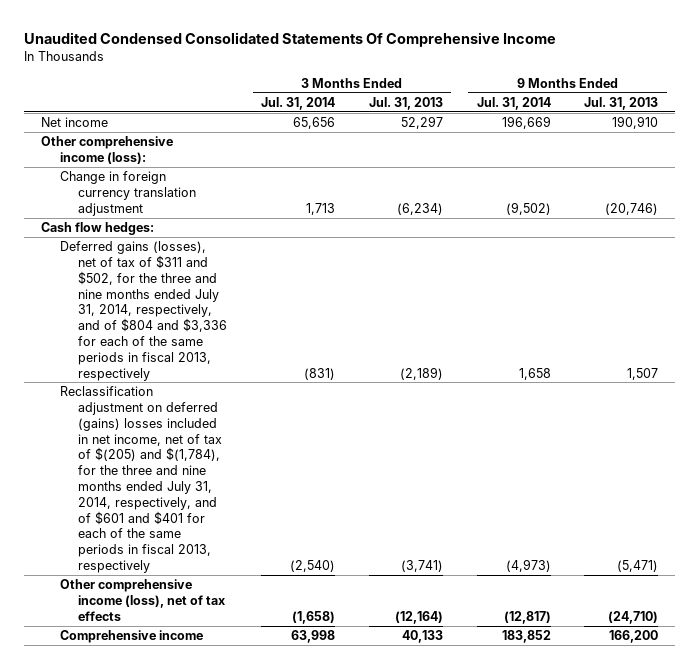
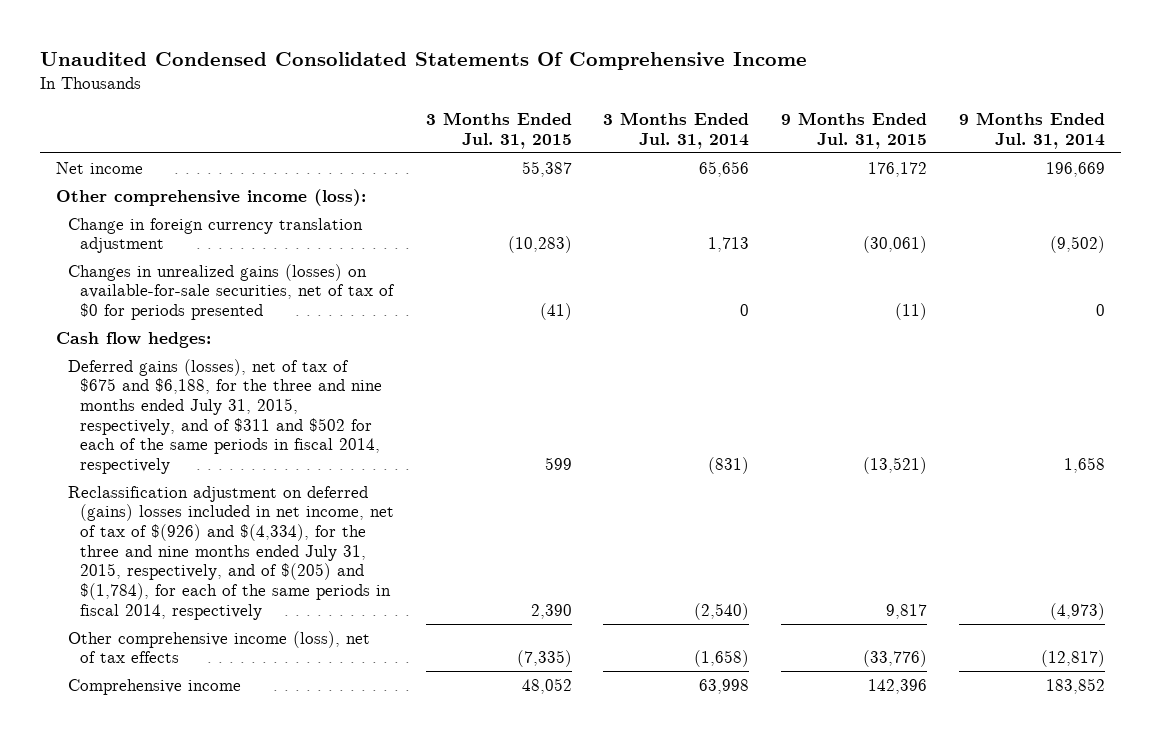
- | 3 Months Ended Jul. 31, 2014 | 3 Months Ended Jul. 31, 2013 | 9 Months Ended Jul. 31, 2014 | 9 Months Ended Jul. 31, 2013
+ | 3 Months Ended Jul. 31, 2015 | 3 Months Ended Jul. 31, 2014 | 9 Months Ended Jul. 31, 2015 | 9 Months Ended Jul. 31, 2014
+ Changes in unrealized gains (losses) on available-for-sale securities, net of tax of $0 for periods presented | (41) | 0 | (11) | 0
- Deferred gains (losses), net of tax of $311 and $502, for the three and nine months ended July 31, 2014, respectively, and of $804 and $3,336 for each of the same periods in fiscal 2013, respectively | (831) | (2,189) | 1,658 | 1,507
- Reclassification adjustment on deferred (gains) losses included in net income, net of tax of $(205) and $(1,784), for the three and nine months ended July 31, 2014, respectively, and of $601 and $401 for each of the same periods in fiscal 2013, respectively | (2,540) | (3,741) | (4,973) | (5,471)
+ Deferred gains (losses), net of tax of $675 and $6,188, for the three and nine months ended July 31, 2015, respectively, and of $311 and $502 for each of the same periods in fiscal 2014, respectively | 599 | (831) | (13,521) | 1,658
+ Reclassification adjustment on deferred (gains) losses included in net income, net of tax of $(926) and $(4,334), for the three and nine months ended July 31, 2015, respectively, and of $(205) and $(1,784), for each of the same periods in fiscal 2014, respectively | 2,390 | (2,540) | 9,817 | (4,973)

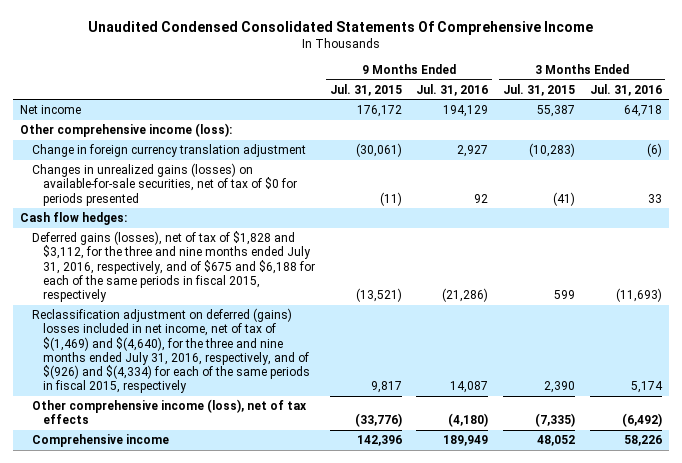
- | 3 Months Ended Jul. 31, 2015 | 3 Months Ended Jul. 31, 2014 | 9 Months Ended Jul. 31, 2015 | 9 Months Ended Jul. 31, 2014
+ | 9 Months Ended Jul. 31, 2015 | 9 Months Ended Jul. 31, 2016 | 3 Months Ended Jul. 31, 2015 | 3 Months Ended Jul. 31, 2016
- Deferred gains (losses), net of tax of $675 and $6,188, for the three and nine months ended July 31, 2015, respectively, and of $311 and $502 for each of the same periods in fiscal 2014, respectively | 599 | (831) | (13,521) | 1,658
- Reclassification adjustment on deferred (gains) losses included in net income, net of tax of $(926) and $(4,334), for the three and nine months ended July 31, 2015, respectively, and of $(205) and $(1,784), for each of the same periods in fiscal 2014, respectively | 2,390 | (2,540) | 9,817 | (4,973)
+ Deferred gains (losses), net of tax of $1,828 and $3,112, for the three and nine months ended July 31, 2016, respectively, and of $675 and $6,188 for each of the same periods in fiscal 2015, respectively | (13,521) | (21,286) | 599 | (11,693)
+ Reclassification adjustment on deferred (gains) losses included in net income, net of tax of $(1,469) and $(4,640), for the three and nine months ended July 31, 2016, respectively, and of $(926) and $(4,334) for each of the same periods in fiscal 2015, respectively | 9,817 | 14,087 | 2,390 | 5,174

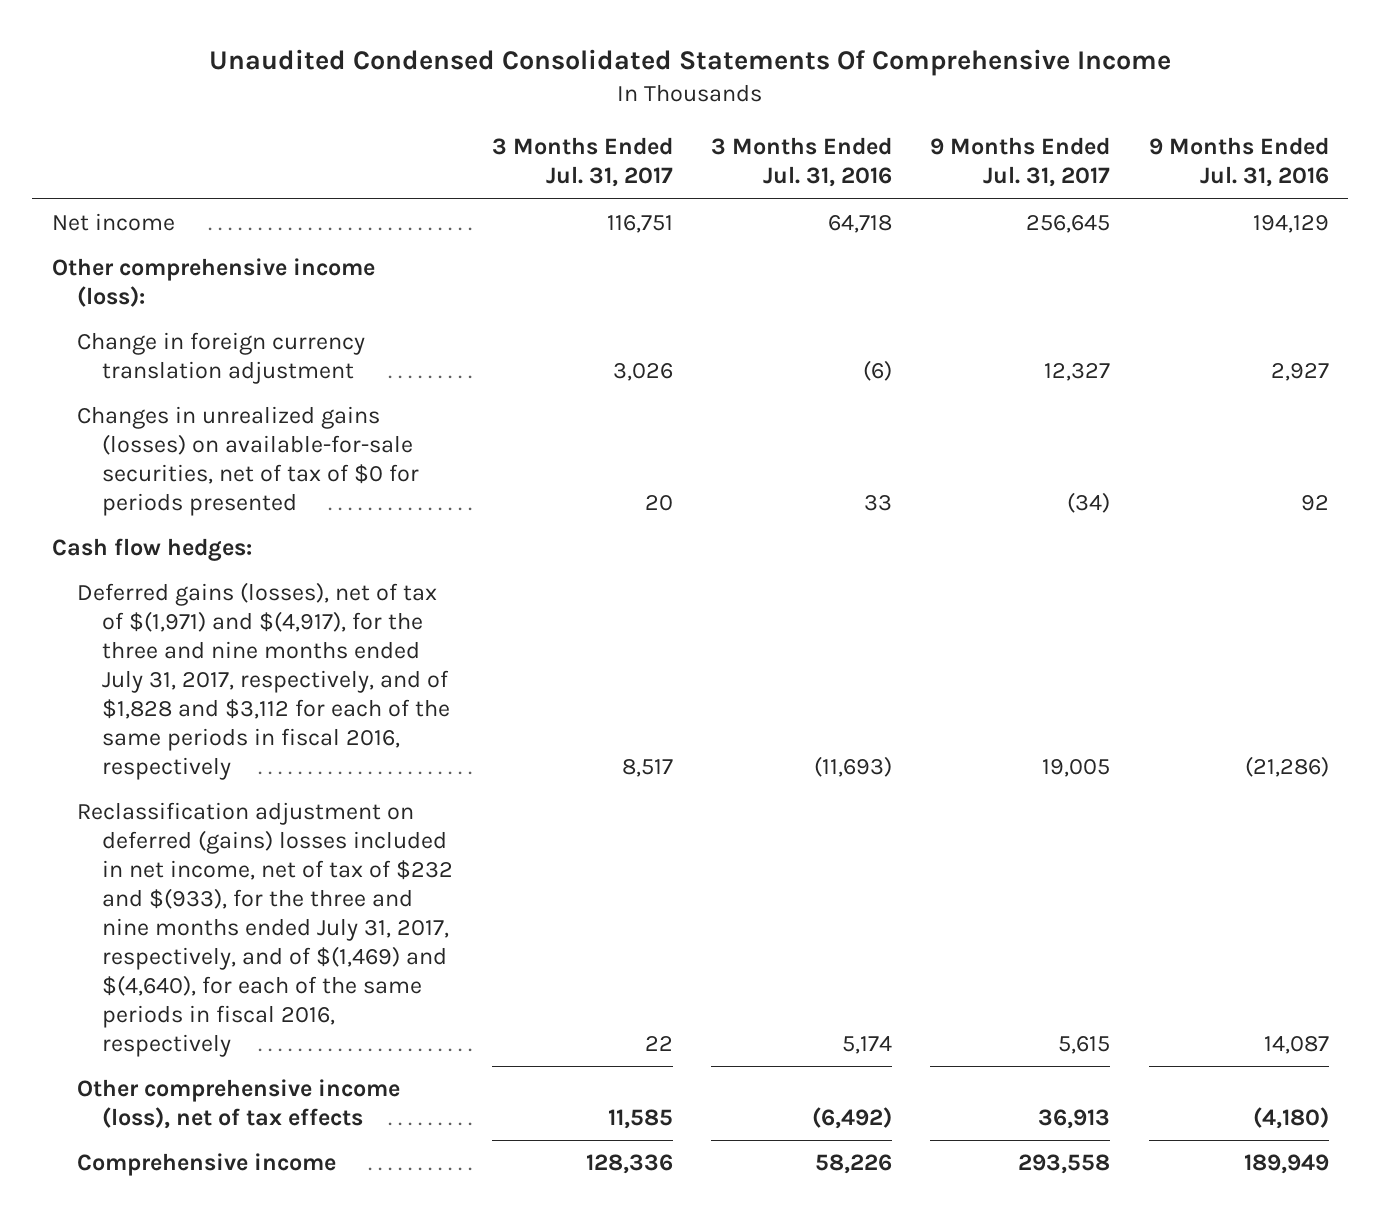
- | 9 Months Ended Jul. 31, 2015 | 9 Months Ended Jul. 31, 2016 | 3 Months Ended Jul. 31, 2015 | 3 Months Ended Jul. 31, 2016
+ | 3 Months Ended Jul. 31, 2017 | 3 Months Ended Jul. 31, 2016 | 9 Months Ended Jul. 31, 2017 | 9 Months Ended Jul. 31, 2016
- Deferred gains (losses), net of tax of $1,828 and $3,112, for the three and nine months ended July 31, 2016, respectively, and of $675 and $6,188 for each of the same periods in fiscal 2015, respectively | (13,521) | (21,286) | 599 | (11,693)
- Reclassification adjustment on deferred (gains) losses included in net income, net of tax of $(1,469) and $(4,640), for the three and nine months ended July 31, 2016, respectively, and of $(926) and $(4,334) for each of the same periods in fiscal 2015, respectively | 9,817 | 14,087 | 2,390 | 5,174
+ Deferred gains (losses), net of tax of $(1,971) and $(4,917), for the three and nine months ended July 31, 2017, respectively, and of $1,828 and $3,112 for each of the same periods in fiscal 2016, respectively | 8,517 | (11,693) | 19,005 | (21,286)
+ Reclassification adjustment on deferred (gains) losses included in net income, net of tax of $232 and $(933), for the three and nine months ended July 31, 2017, respectively, and of $(1,469) and $(4,640), for each of the same periods in fiscal 2016, respectively | 22 | 5,174 | 5,615 | 14,087

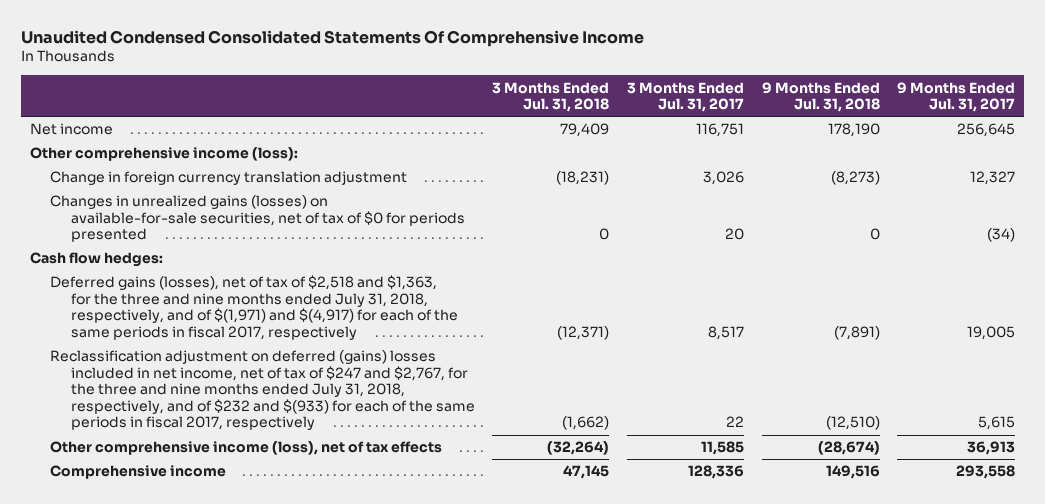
- | 3 Months Ended Jul. 31, 2017 | 3 Months Ended Jul. 31, 2016 | 9 Months Ended Jul. 31, 2017 | 9 Months Ended Jul. 31, 2016
+ | 3 Months Ended Jul. 31, 2018 | 3 Months Ended Jul. 31, 2017 | 9 Months Ended Jul. 31, 2018 | 9 Months Ended Jul. 31, 2017
- Deferred gains (losses), net of tax of $(1,971) and $(4,917), for the three and nine months ended July 31, 2017, respectively, and of $1,828 and $3,112 for each of the same periods in fiscal 2016, respectively | 8,517 | (11,693) | 19,005 | (21,286)
- Reclassification adjustment on deferred (gains) losses included in net income, net of tax of $232 and $(933), for the three and nine months ended July 31, 2017, respectively, and of $(1,469) and $(4,640), for each of the same periods in fiscal 2016, respectively | 22 | 5,174 | 5,615 | 14,087
+ Deferred gains (losses), net of tax of $2,518 and $1,363, for the three and nine months ended July 31, 2018, respectively, and of $(1,971) and $(4,917) for each of the same periods in fiscal 2017, respectively | (12,371) | 8,517 | (7,891) | 19,005
+ Reclassification adjustment on deferred (gains) losses included in net income, net of tax of $247 and $2,767, for the three and nine months ended July 31, 2018, respectively, and of $232 and $(933) for each of the same periods in fiscal 2017, respectively | (1,662) | 22 | (12,510) | 5,615

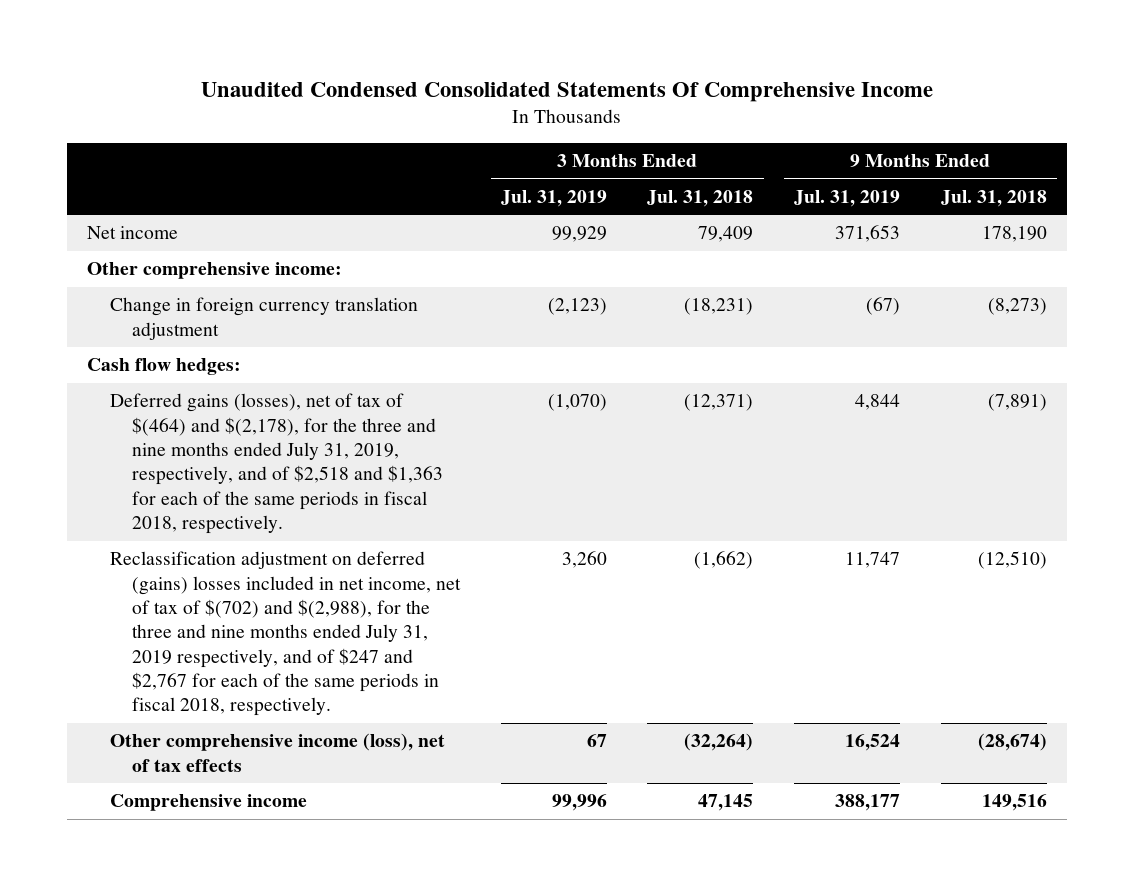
- | 3 Months Ended Jul. 31, 2018 | 3 Months Ended Jul. 31, 2017 | 9 Months Ended Jul. 31, 2018 | 9 Months Ended Jul. 31, 2017
+ | 3 Months Ended Jul. 31, 2019 | 3 Months Ended Jul. 31, 2018 | 9 Months Ended Jul. 31, 2019 | 9 Months Ended Jul. 31, 2018
- Other comprehensive income (loss):
+ Other comprehensive income:
- Changes in unrealized gains (losses) on available-for-sale securities, net of tax of $0 for periods presented | 0 | 20 | 0 | (34)
- Deferred gains (losses), net of tax of $2,518 and $1,363, for the three and nine months ended July 31, 2018, respectively, and of $(1,971) and $(4,917) for each of the same periods in fiscal 2017, respectively | (12,371) | 8,517 | (7,891) | 19,005
- Reclassification adjustment on deferred (gains) losses included in net income, net of tax of $247 and $2,767, for the three and nine months ended July 31, 2018, respectively, and of $232 and $(933) for each of the same periods in fiscal 2017, respectively | (1,662) | 22 | (12,510) | 5,615
+ Deferred gains (losses), net of tax of $(464) and $(2,178), for the three and nine months ended July 31, 2019, respectively, and of $2,518 and $1,363 for each of the same periods in fiscal 2018, respectively. | (1,070) | (12,371) | 4,844 | (7,891)
+ Reclassification adjustment on deferred (gains) losses included in net income, net of tax of $(702) and $(2,988), for the three and nine months ended July 31, 2019 respectively, and of $247 and $2,767 for each of the same periods in fiscal 2018, respectively. | 3,260 | (1,662) | 11,747 | (12,510)

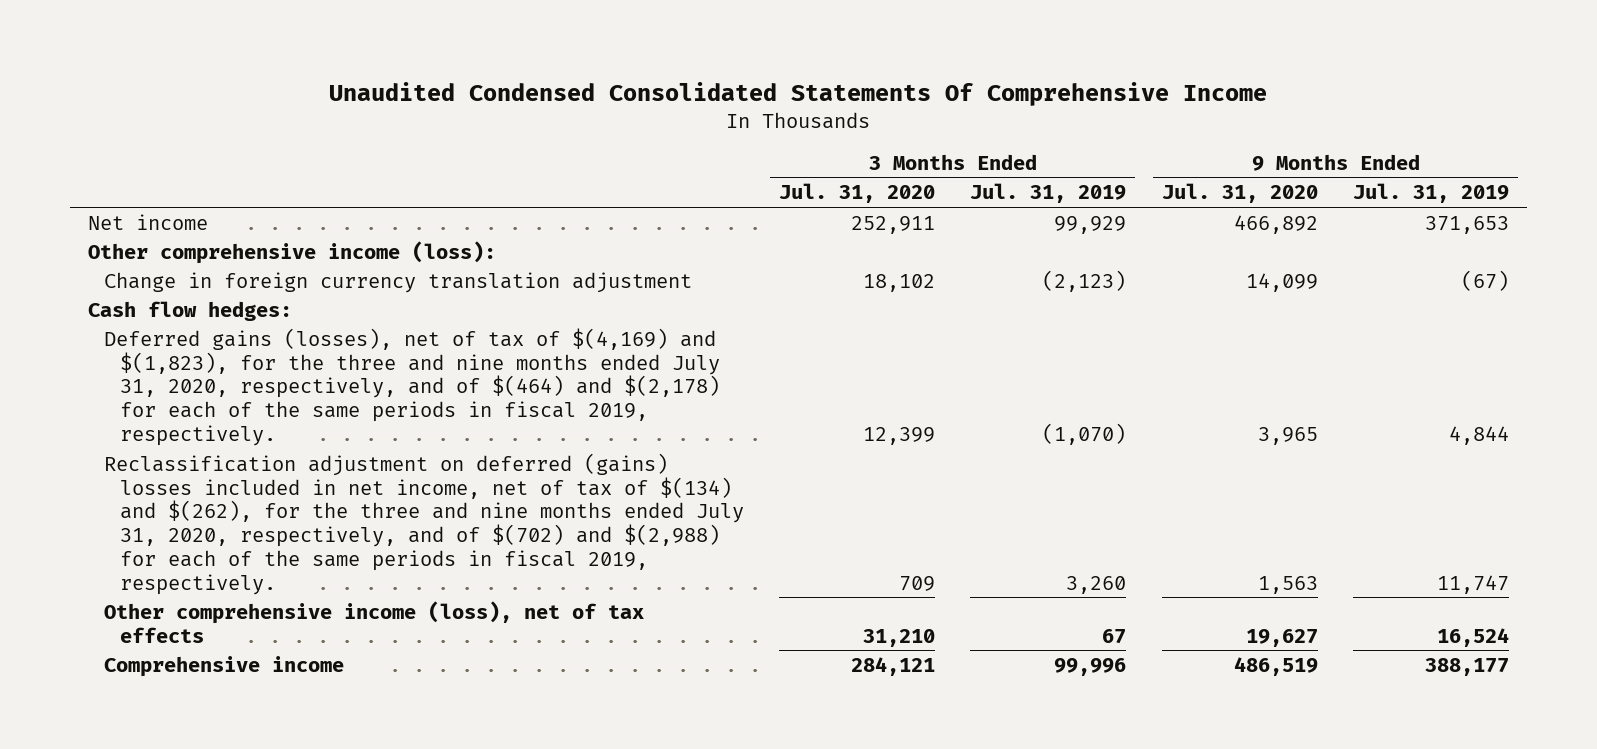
- | 3 Months Ended Jul. 31, 2019 | 3 Months Ended Jul. 31, 2018 | 9 Months Ended Jul. 31, 2019 | 9 Months Ended Jul. 31, 2018
+ | 3 Months Ended Jul. 31, 2020 | 3 Months Ended Jul. 31, 2019 | 9 Months Ended Jul. 31, 2020 | 9 Months Ended Jul. 31, 2019
- Other comprehensive income:
+ Other comprehensive income (loss):
- Deferred gains (losses), net of tax of $(464) and $(2,178), for the three and nine months ended July 31, 2019, respectively, and of $2,518 and $1,363 for each of the same periods in fiscal 2018, respectively. | (1,070) | (12,371) | 4,844 | (7,891)
- Reclassification adjustment on deferred (gains) losses included in net income, net of tax of $(702) and $(2,988), for the three and nine months ended July 31, 2019 respectively, and of $247 and $2,767 for each of the same periods in fiscal 2018, respectively. | 3,260 | (1,662) | 11,747 | (12,510)
+ Deferred gains (losses), net of tax of $(4,169) and $(1,823), for the three and nine months ended July 31, 2020, respectively, and of $(464) and $(2,178) for each of the same periods in fiscal 2019, respectively. | 12,399 | (1,070) | 3,965 | 4,844
+ Reclassification adjustment on deferred (gains) losses included in net income, net of tax of $(134) and $(262), for the three and nine months ended July 31, 2020, respectively, and of $(702) and $(2,988) for each of the same periods in fiscal 2019, respectively. | 709 | 3,260 | 1,563 | 11,747

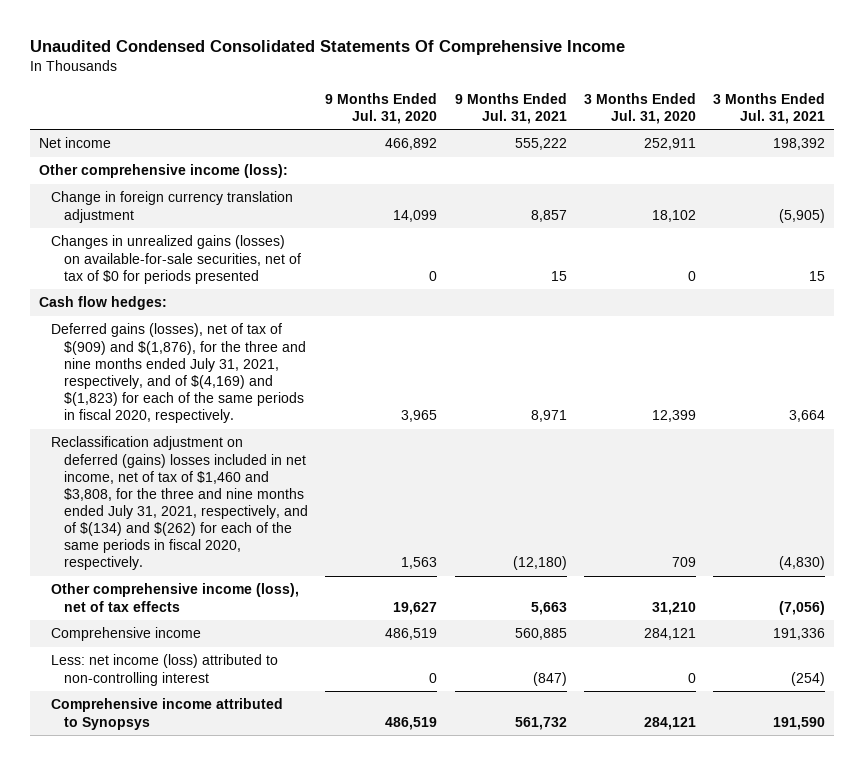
- | 3 Months Ended Jul. 31, 2020 | 3 Months Ended Jul. 31, 2019 | 9 Months Ended Jul. 31, 2020 | 9 Months Ended Jul. 31, 2019
+ | 9 Months Ended Jul. 31, 2020 | 9 Months Ended Jul. 31, 2021 | 3 Months Ended Jul. 31, 2020 | 3 Months Ended Jul. 31, 2021
+ Changes in unrealized gains (losses) on available-for-sale securities, net of tax of $0 for periods presented | 0 | 15 | 0 | 15
- Deferred gains (losses), net of tax of $(4,169) and $(1,823), for the three and nine months ended July 31, 2020, respectively, and of $(464) and $(2,178) for each of the same periods in fiscal 2019, respectively. | 12,399 | (1,070) | 3,965 | 4,844
- Reclassification adjustment on deferred (gains) losses included in net income, net of tax of $(134) and $(262), for the three and nine months ended July 31, 2020, respectively, and of $(702) and $(2,988) for each of the same periods in fiscal 2019, respectively. | 709 | 3,260 | 1,563 | 11,747
+ Deferred gains (losses), net of tax of $(909) and $(1,876), for the three and nine months ended July 31, 2021, respectively, and of $(4,169) and $(1,823) for each of the same periods in fiscal 2020, respectively. | 3,965 | 8,971 | 12,399 | 3,664
+ Reclassification adjustment on deferred (gains) losses included in net income, net of tax of $1,460 and $3,808, for the three and nine months ended July 31, 2021, respectively, and of $(134) and $(262) for each of the same periods in fiscal 2020, respectively. | 1,563 | (12,180) | 709 | (4,830)
+ Less: net income (loss) attributed to non-controlling interest | 0 | (847) | 0 | (254)
+ Comprehensive income attributed to Synopsys | 486,519 | 561,732 | 284,121 | 191,590

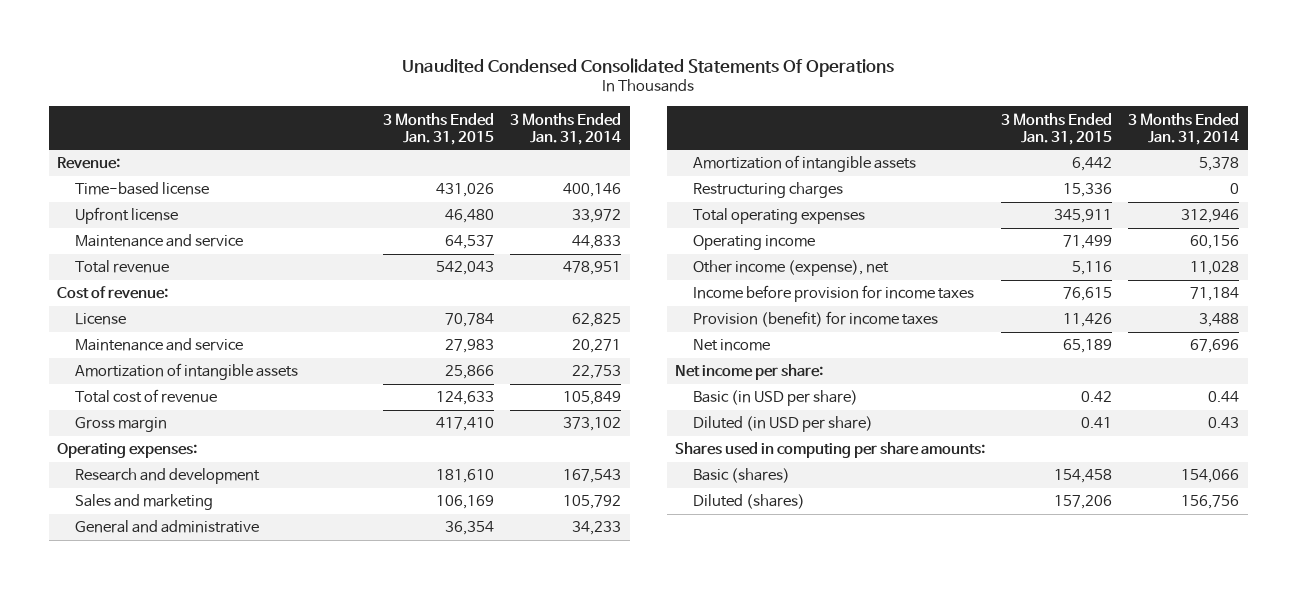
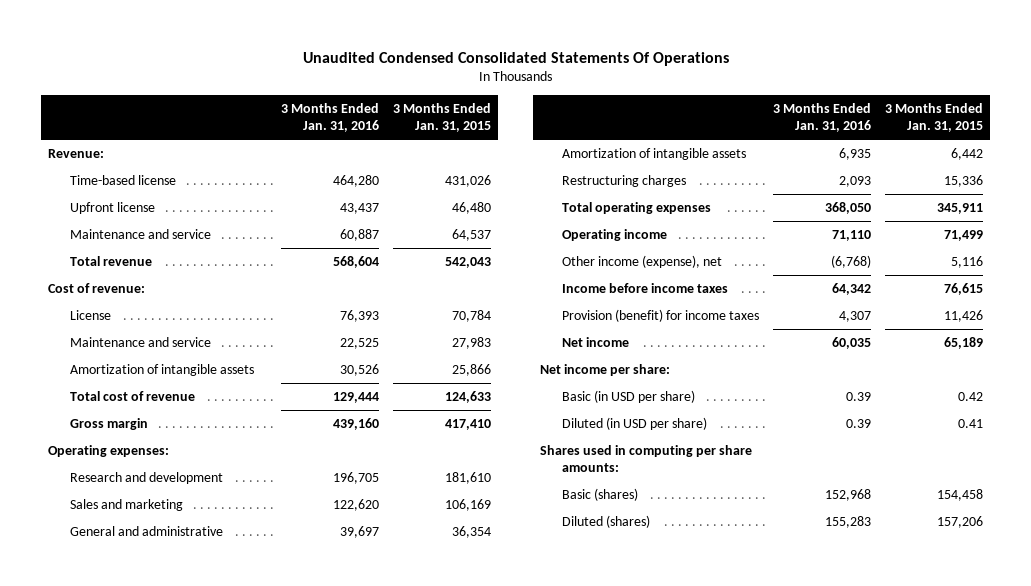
- | 3 Months Ended Jan. 31, 2015 | 3 Months Ended Jan. 31, 2014
+ | 3 Months Ended Jan. 31, 2016 | 3 Months Ended Jan. 31, 2015
- Income before provision for income taxes | 76,615 | 71,184
+ Income before income taxes | 64,342 | 76,615

